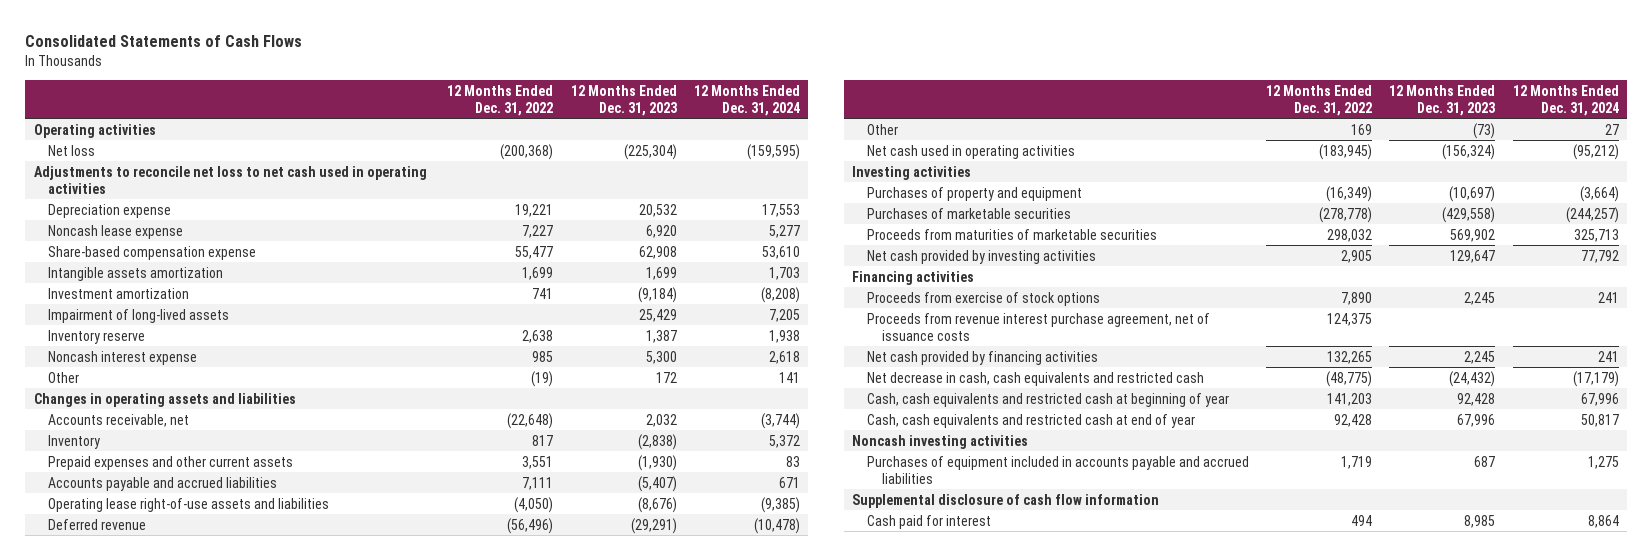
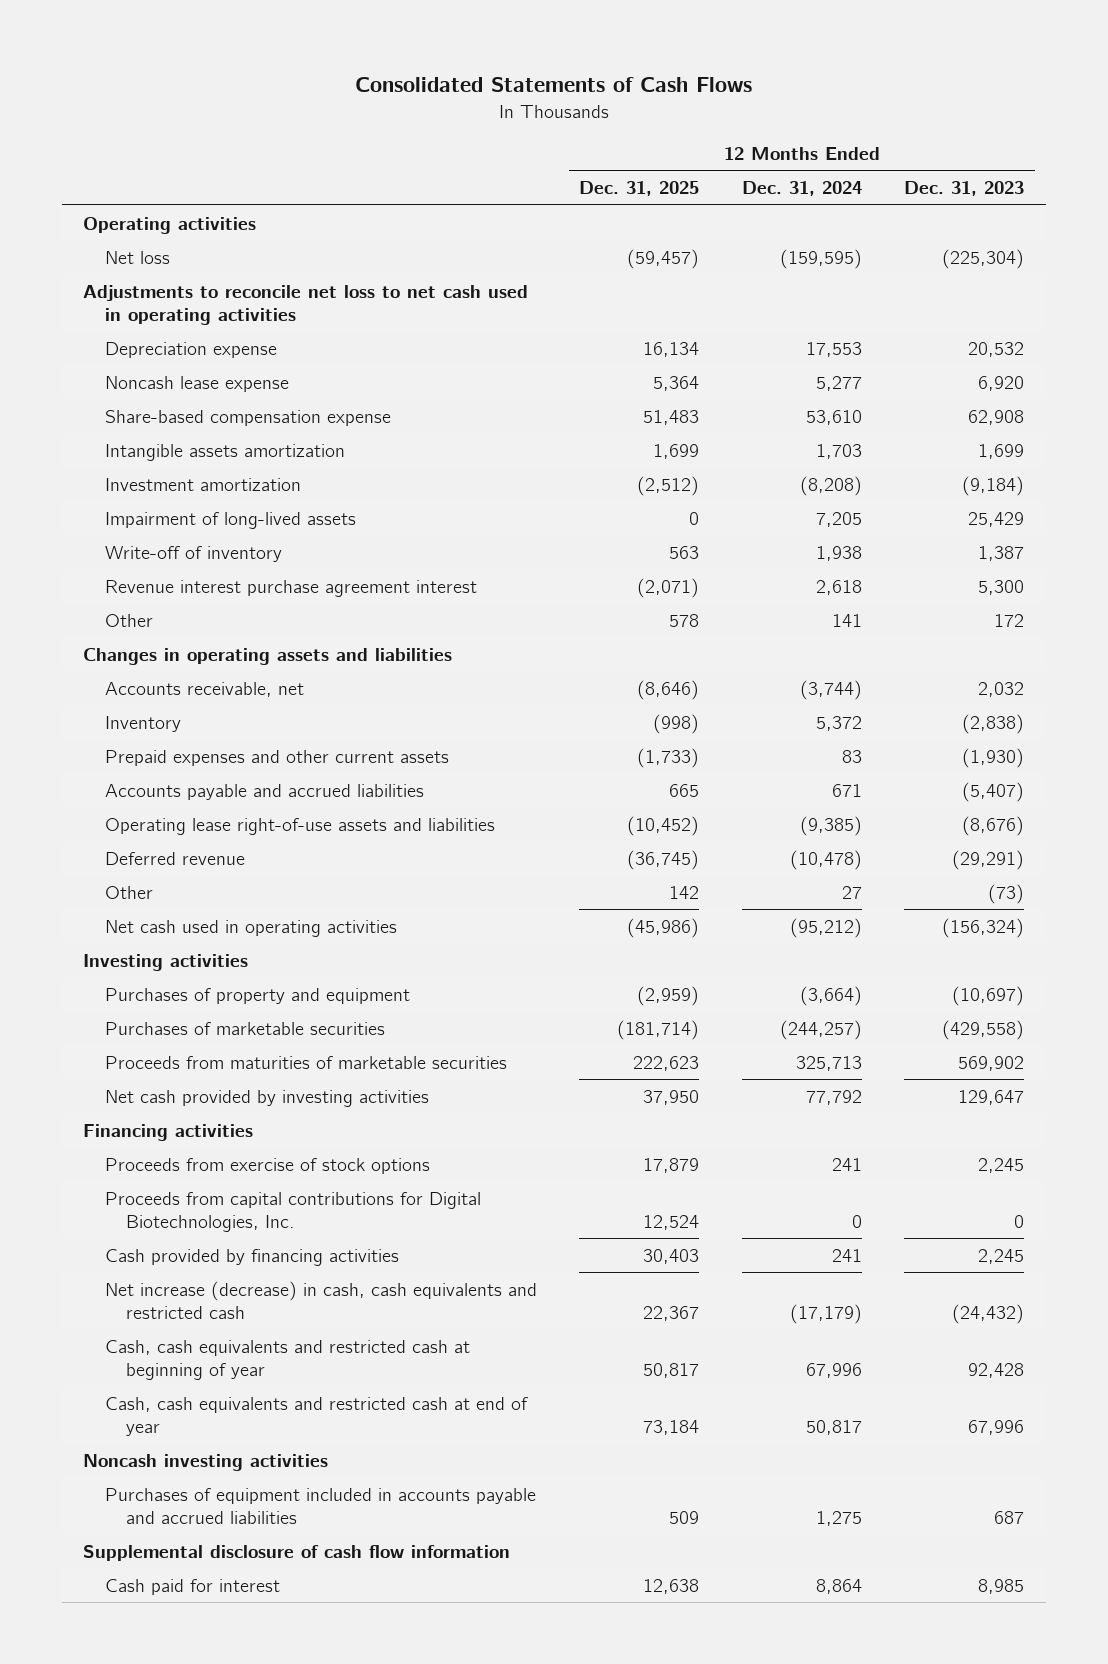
- | 12 Months Ended Dec. 31, 2022 | 12 Months Ended Dec. 31, 2023 | 12 Months Ended Dec. 31, 2024
+ | 12 Months Ended Dec. 31, 2025 | 12 Months Ended Dec. 31, 2024 | 12 Months Ended Dec. 31, 2023
- Inventory reserve | 2,638 | 1,387 | 1,938
- Noncash interest expense | 985 | 5,300 | 2,618
+ Write-off of inventory | 563 | 1,938 | 1,387
+ Revenue interest purchase agreement interest | (2,071) | 2,618 | 5,300
- Proceeds from revenue interest purchase agreement, net of issuance costs | 124,375 | |
- Net cash provided by financing activities | 132,265 | 2,245 | 241
- Net decrease in cash, cash equivalents and restricted cash | (48,775) | (24,432) | (17,179)
+ Proceeds from capital contributions for Digital Biotechnologies, Inc. | 12,524 | 0 | 0
+ Cash provided by financing activities | 30,403 | 241 | 2,245
+ Net increase (decrease) in cash, cash equivalents and restricted cash | 22,367 | (17,179) | (24,432)

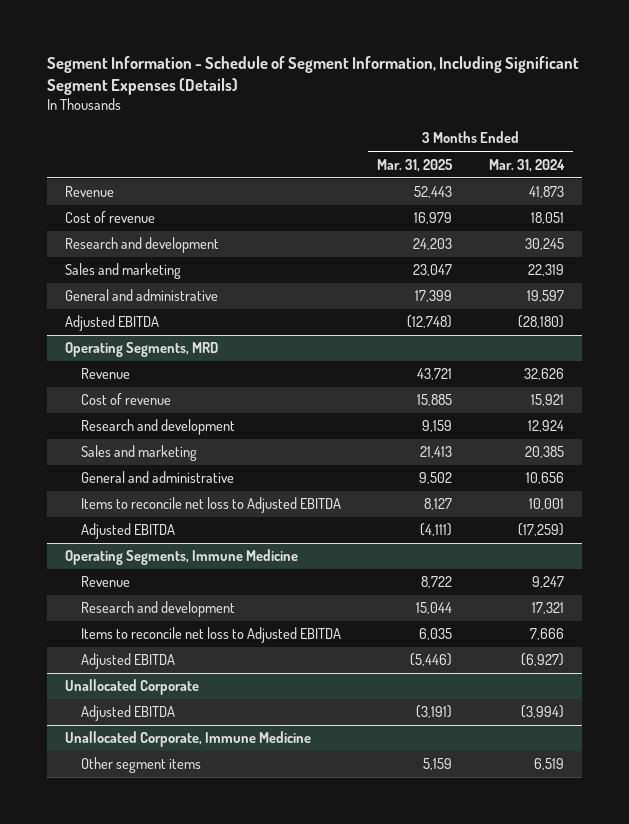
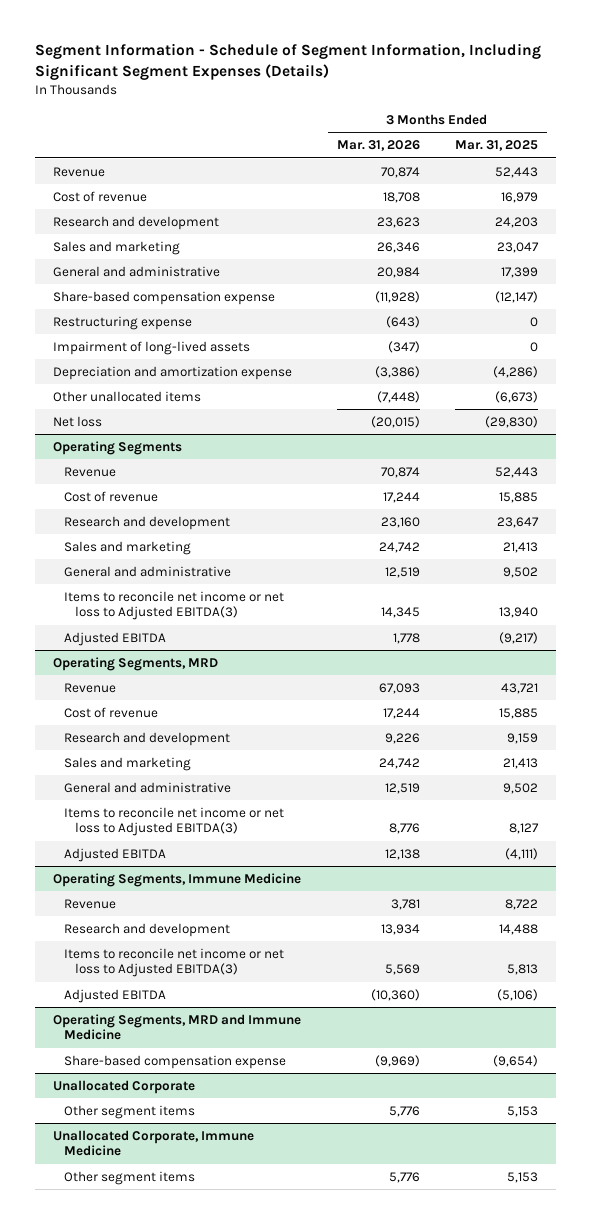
- | 3 Months Ended Mar. 31, 2025 | 3 Months Ended Mar. 31, 2024
+ | 3 Months Ended Mar. 31, 2026 | 3 Months Ended Mar. 31, 2025
- Adjusted EBITDA | (12,748) | (28,180)
+ Share-based compensation expense | (11,928) | (12,147)
+ Restructuring expense | (643) | 0
+ Impairment of long-lived assets | (347) | 0
+ Depreciation and amortization expense | (3,386) | (4,286)
+ Other unallocated items | (7,448) | (6,673)
+ Net loss | (20,015) | (29,830)
+ Operating Segments
+ Revenue | 70,874 | 52,443
+ Cost of revenue | 17,244 | 15,885
+ Research and development | 23,160 | 23,647
+ Sales and marketing | 24,742 | 21,413
+ General and administrative | 12,519 | 9,502
+ Items to reconcile net income or net loss to Adjusted EBITDA(3) | 14,345 | 13,940
+ Adjusted EBITDA | 1,778 | (9,217)
@ Operating Segments, MRD
- Items to reconcile net loss to Adjusted EBITDA | 8,127 | 10,001
+ Items to reconcile net income or net loss to Adjusted EBITDA(3) | 8,776 | 8,127
@ Operating Segments, Immune Medicine
- Research and development | 15,044 | 17,321
- Items to reconcile net loss to Adjusted EBITDA | 6,035 | 7,666
- Adjusted EBITDA | (5,446) | (6,927)
+ Research and development | 13,934 | 14,488
+ Items to reconcile net income or net loss to Adjusted EBITDA(3) | 5,569 | 5,813
+ Adjusted EBITDA | (10,360) | (5,106)
+ Operating Segments, MRD and Immune Medicine
+ Share-based compensation expense | (9,969) | (9,654)
@ Unallocated Corporate
- Adjusted EBITDA | (3,191) | (3,994)
+ Other segment items | 5,776 | 5,153
@ Unallocated Corporate, Immune Medicine
- Other segment items | 5,159 | 6,519
+ Other segment items | 5,776 | 5,153

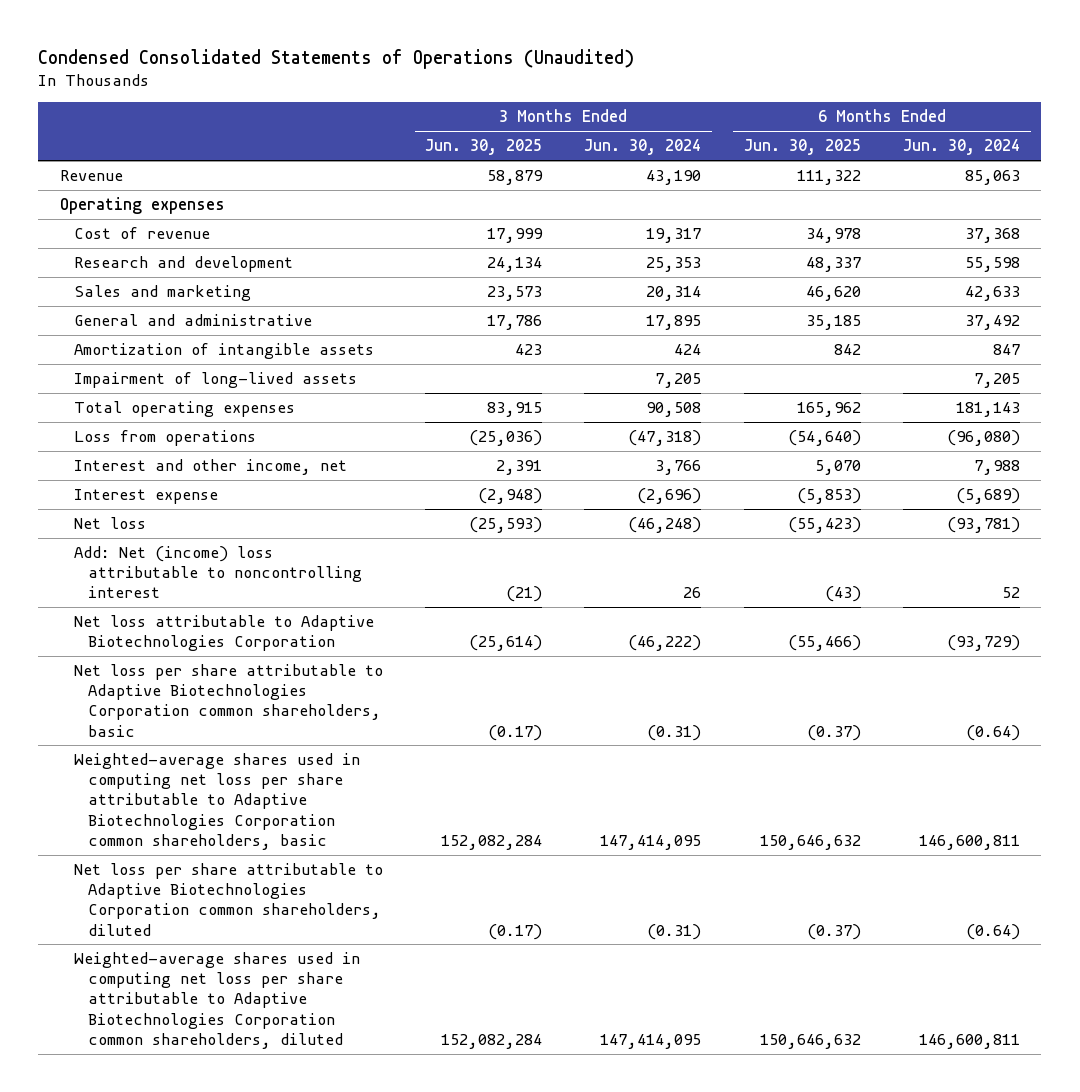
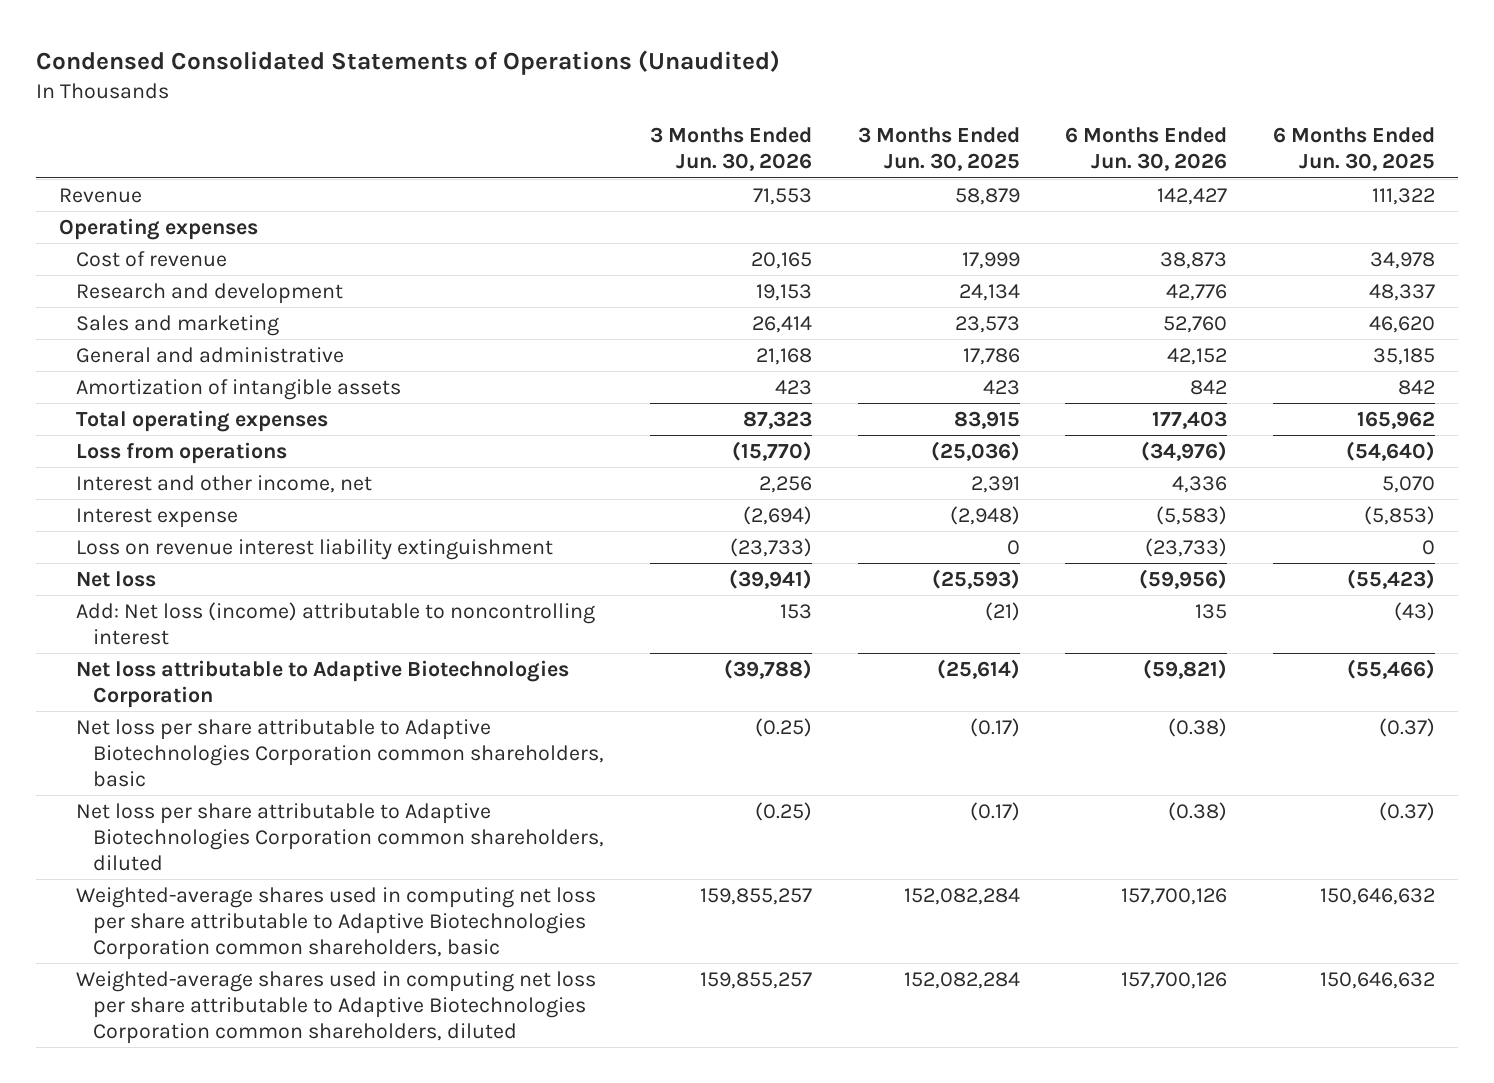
- | 3 Months Ended Jun. 30, 2025 | 3 Months Ended Jun. 30, 2024 | 6 Months Ended Jun. 30, 2025 | 6 Months Ended Jun. 30, 2024
+ | 3 Months Ended Jun. 30, 2026 | 3 Months Ended Jun. 30, 2025 | 6 Months Ended Jun. 30, 2026 | 6 Months Ended Jun. 30, 2025
- Impairment of long-lived assets | | 7,205 | | 7,205
+ Loss on revenue interest liability extinguishment | (23,733) | 0 | (23,733) | 0
- Add: Net (income) loss attributable to noncontrolling interest | (21) | 26 | (43) | 52
+ Add: Net loss (income) attributable to noncontrolling interest | 153 | (21) | 135 | (43)
moved down: Weighted-average shares used in computing net loss per share attributable to Adaptive Biotechnologies Corporation common shareholders, basic | 159,855,257 | 152,082,284 | 157,700,126 | 150,646,632

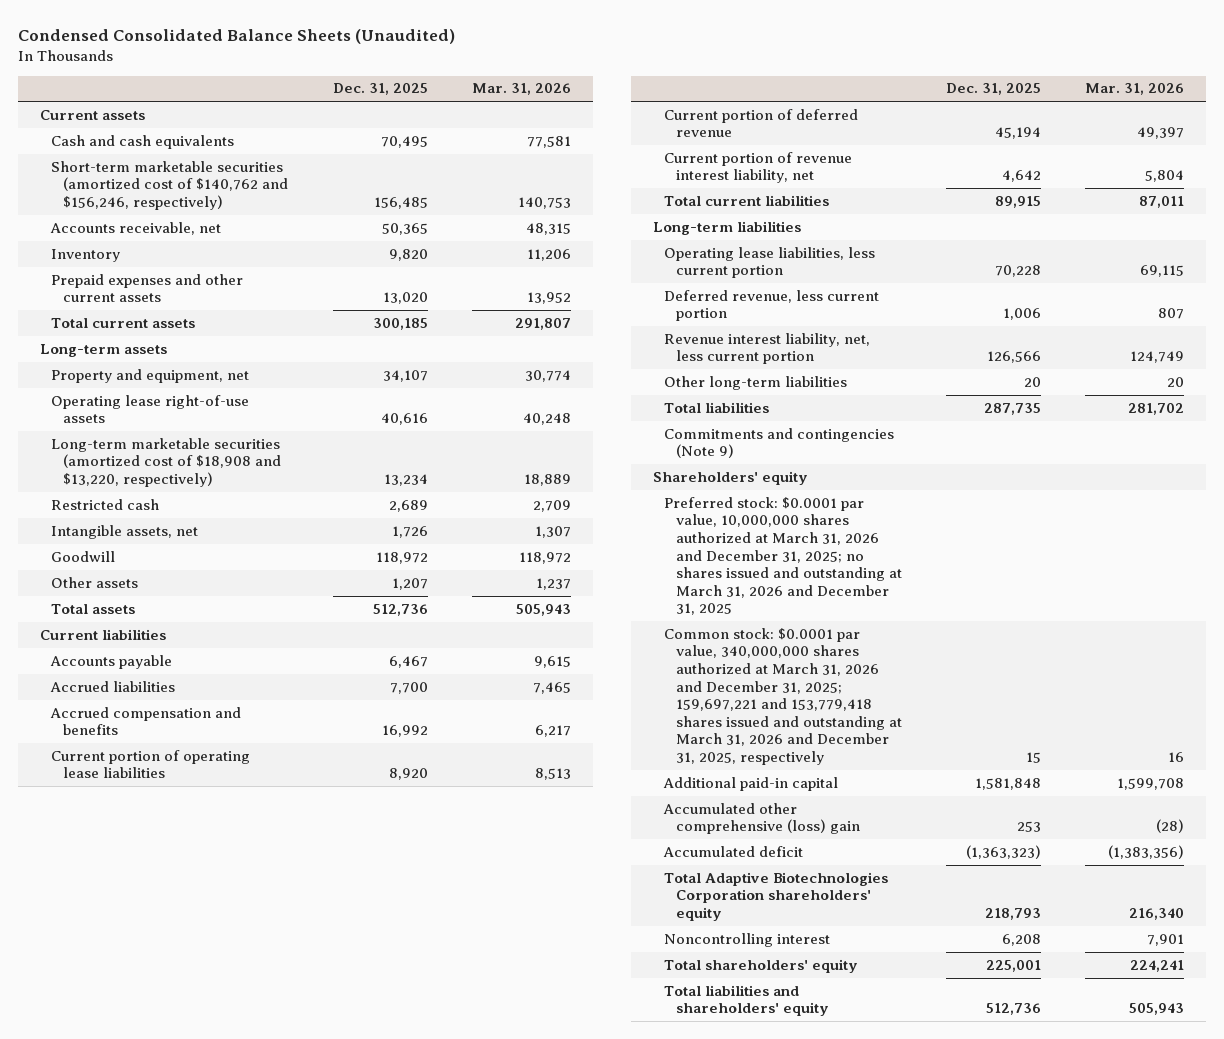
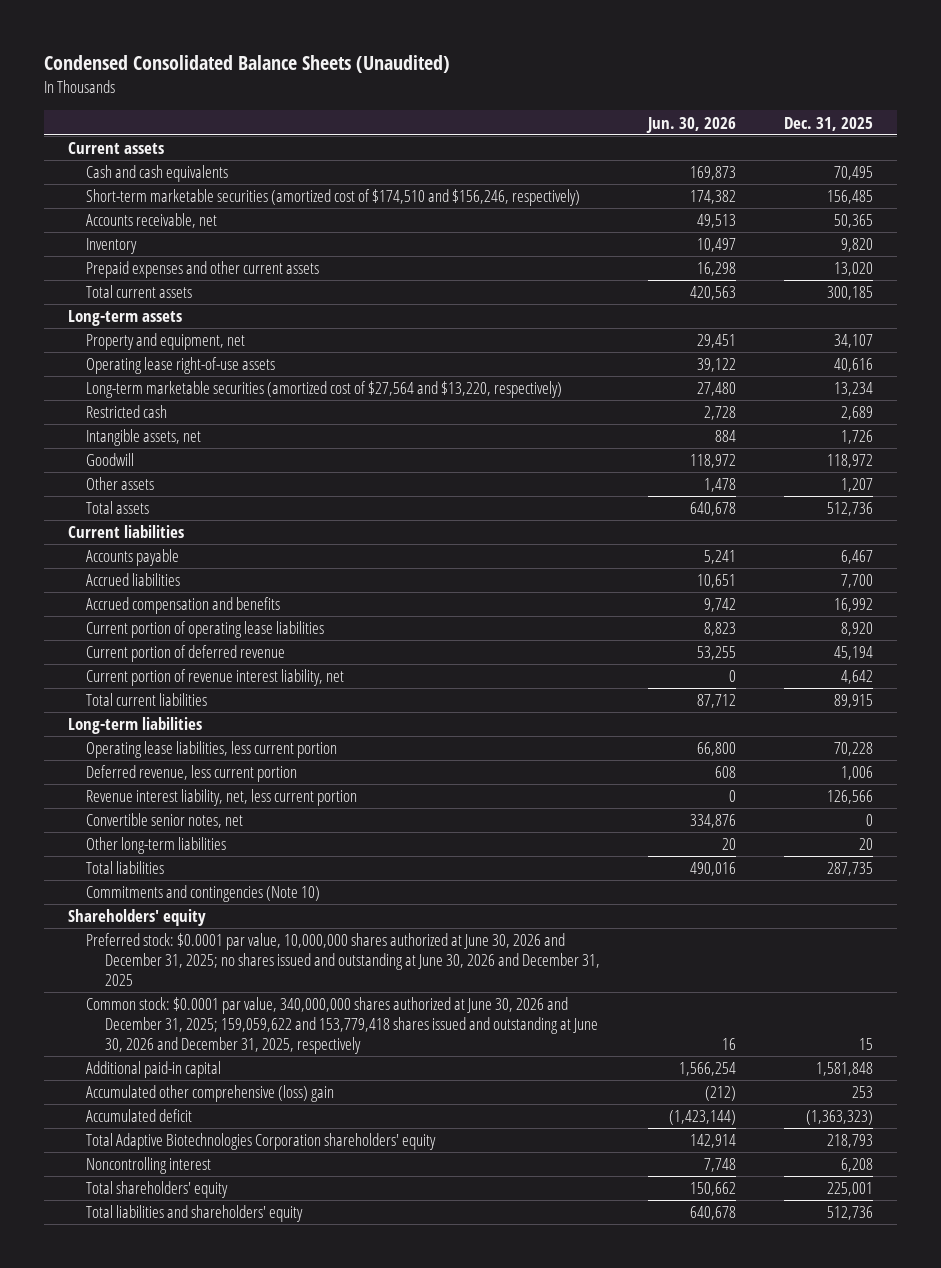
- | Dec. 31, 2025 | Mar. 31, 2026
+ | Jun. 30, 2026 | Dec. 31, 2025
- Short-term marketable securities (amortized cost of $140,762 and $156,246, respectively) | 156,485 | 140,753
+ Short-term marketable securities (amortized cost of $174,510 and $156,246, respectively) | 174,382 | 156,485
- Long-term marketable securities (amortized cost of $18,908 and $13,220, respectively) | 13,234 | 18,889
+ Long-term marketable securities (amortized cost of $27,564 and $13,220, respectively) | 27,480 | 13,234
+ Convertible senior notes, net | 334,876 | 0
- Commitments and contingencies (Note 9)
+ Commitments and contingencies (Note 10)
- Preferred stock: $0.0001 par value, 10,000,000 shares authorized at March 31, 2026 and December 31, 2025; no shares issued and outstanding at March 31, 2026 and December 31, 2025
- Common stock: $0.0001 par value, 340,000,000 shares authorized at March 31, 2026 and December 31, 2025; 159,697,221 and 153,779,418 shares issued and outstanding at March 31, 2026 and December 31, 2025, respectively | 15 | 16
+ Preferred stock: $0.0001 par value, 10,000,000 shares authorized at June 30, 2026 and December 31, 2025; no shares issued and outstanding at June 30, 2026 and December 31, 2025
+ Common stock: $0.0001 par value, 340,000,000 shares authorized at June 30, 2026 and December 31, 2025; 159,059,622 and 153,779,418 shares issued and outstanding at June 30, 2026 and December 31, 2025, respectively | 16 | 15

